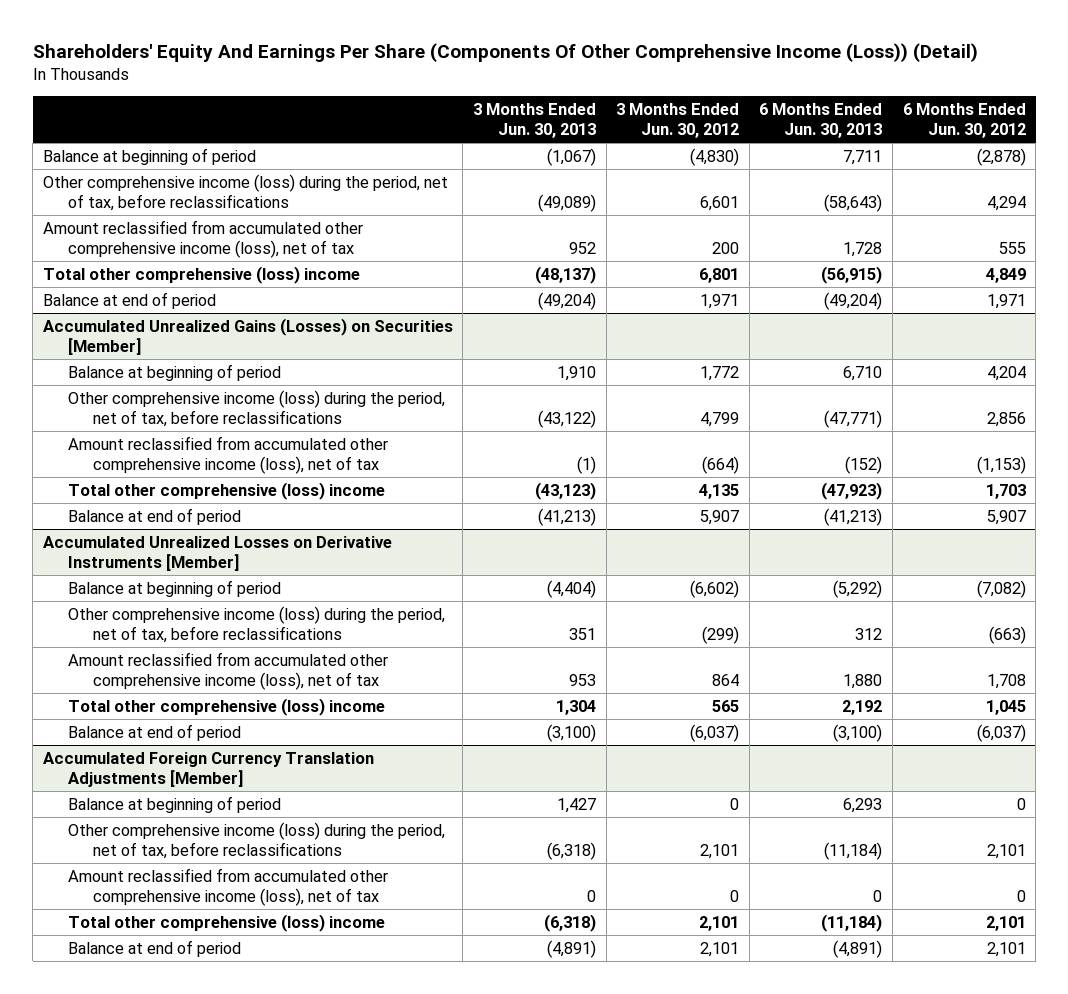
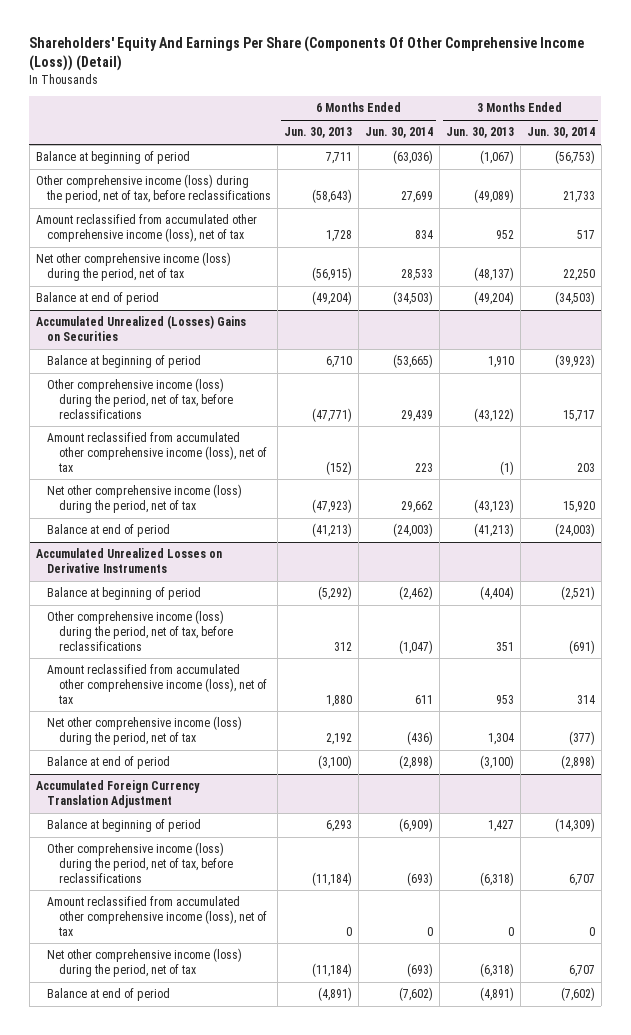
- | 3 Months Ended Jun. 30, 2013 | 3 Months Ended Jun. 30, 2012 | 6 Months Ended Jun. 30, 2013 | 6 Months Ended Jun. 30, 2012
+ | 6 Months Ended Jun. 30, 2013 | 6 Months Ended Jun. 30, 2014 | 3 Months Ended Jun. 30, 2013 | 3 Months Ended Jun. 30, 2014
- Total other comprehensive (loss) income | (48,137) | 6,801 | (56,915) | 4,849
+ Net other comprehensive income (loss) during the period, net of tax | (56,915) | 28,533 | (48,137) | 22,250
- Accumulated Unrealized Gains (Losses) on Securities [Member]
+ Accumulated Unrealized (Losses) Gains on Securities
- Total other comprehensive (loss) income | (43,123) | 4,135 | (47,923) | 1,703
+ Net other comprehensive income (loss) during the period, net of tax | (47,923) | 29,662 | (43,123) | 15,920
- Accumulated Unrealized Losses on Derivative Instruments [Member]
+ Accumulated Unrealized Losses on Derivative Instruments
- Total other comprehensive (loss) income | 1,304 | 565 | 2,192 | 1,045
+ Net other comprehensive income (loss) during the period, net of tax | 2,192 | (436) | 1,304 | (377)
- Accumulated Foreign Currency Translation Adjustments [Member]
+ Accumulated Foreign Currency Translation Adjustment
- Total other comprehensive (loss) income | (6,318) | 2,101 | (11,184) | 2,101
+ Net other comprehensive income (loss) during the period, net of tax | (11,184) | (693) | (6,318) | 6,707

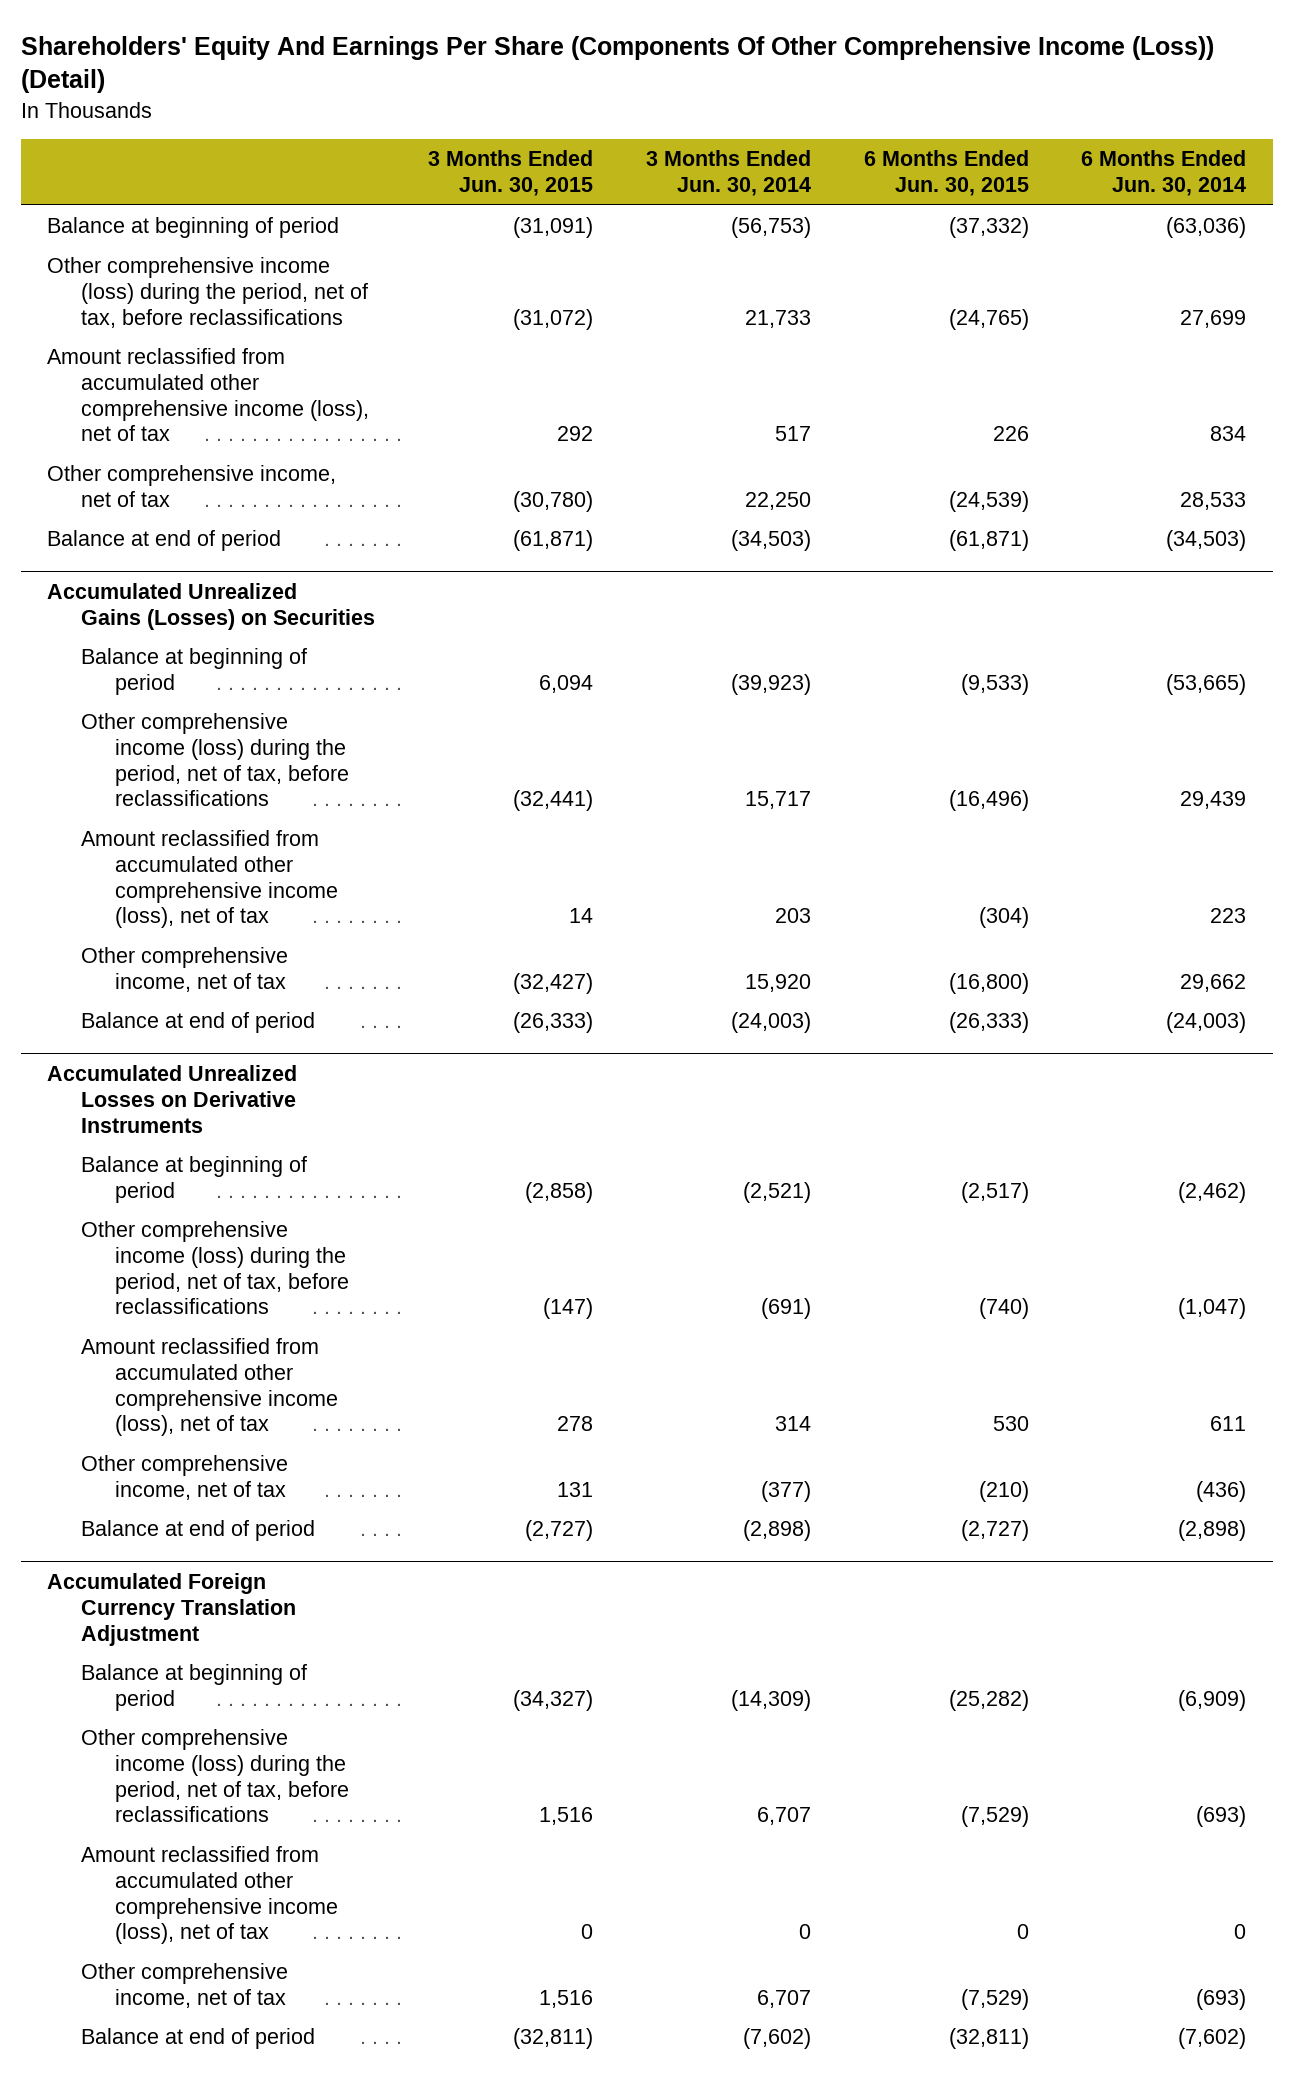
- | 6 Months Ended Jun. 30, 2013 | 6 Months Ended Jun. 30, 2014 | 3 Months Ended Jun. 30, 2013 | 3 Months Ended Jun. 30, 2014
+ | 3 Months Ended Jun. 30, 2015 | 3 Months Ended Jun. 30, 2014 | 6 Months Ended Jun. 30, 2015 | 6 Months Ended Jun. 30, 2014
- Net other comprehensive income (loss) during the period, net of tax | (56,915) | 28,533 | (48,137) | 22,250
+ Other comprehensive income, net of tax | (30,780) | 22,250 | (24,539) | 28,533
- Accumulated Unrealized (Losses) Gains on Securities
+ Accumulated Unrealized Gains (Losses) on Securities
- Net other comprehensive income (loss) during the period, net of tax | (47,923) | 29,662 | (43,123) | 15,920
+ Other comprehensive income, net of tax | (32,427) | 15,920 | (16,800) | 29,662
@ Accumulated Unrealized Losses on Derivative Instruments
- Net other comprehensive income (loss) during the period, net of tax | 2,192 | (436) | 1,304 | (377)
+ Other comprehensive income, net of tax | 131 | (377) | (210) | (436)
@ Accumulated Foreign Currency Translation Adjustment
- Net other comprehensive income (loss) during the period, net of tax | (11,184) | (693) | (6,318) | 6,707
+ Other comprehensive income, net of tax | 1,516 | 6,707 | (7,529) | (693)

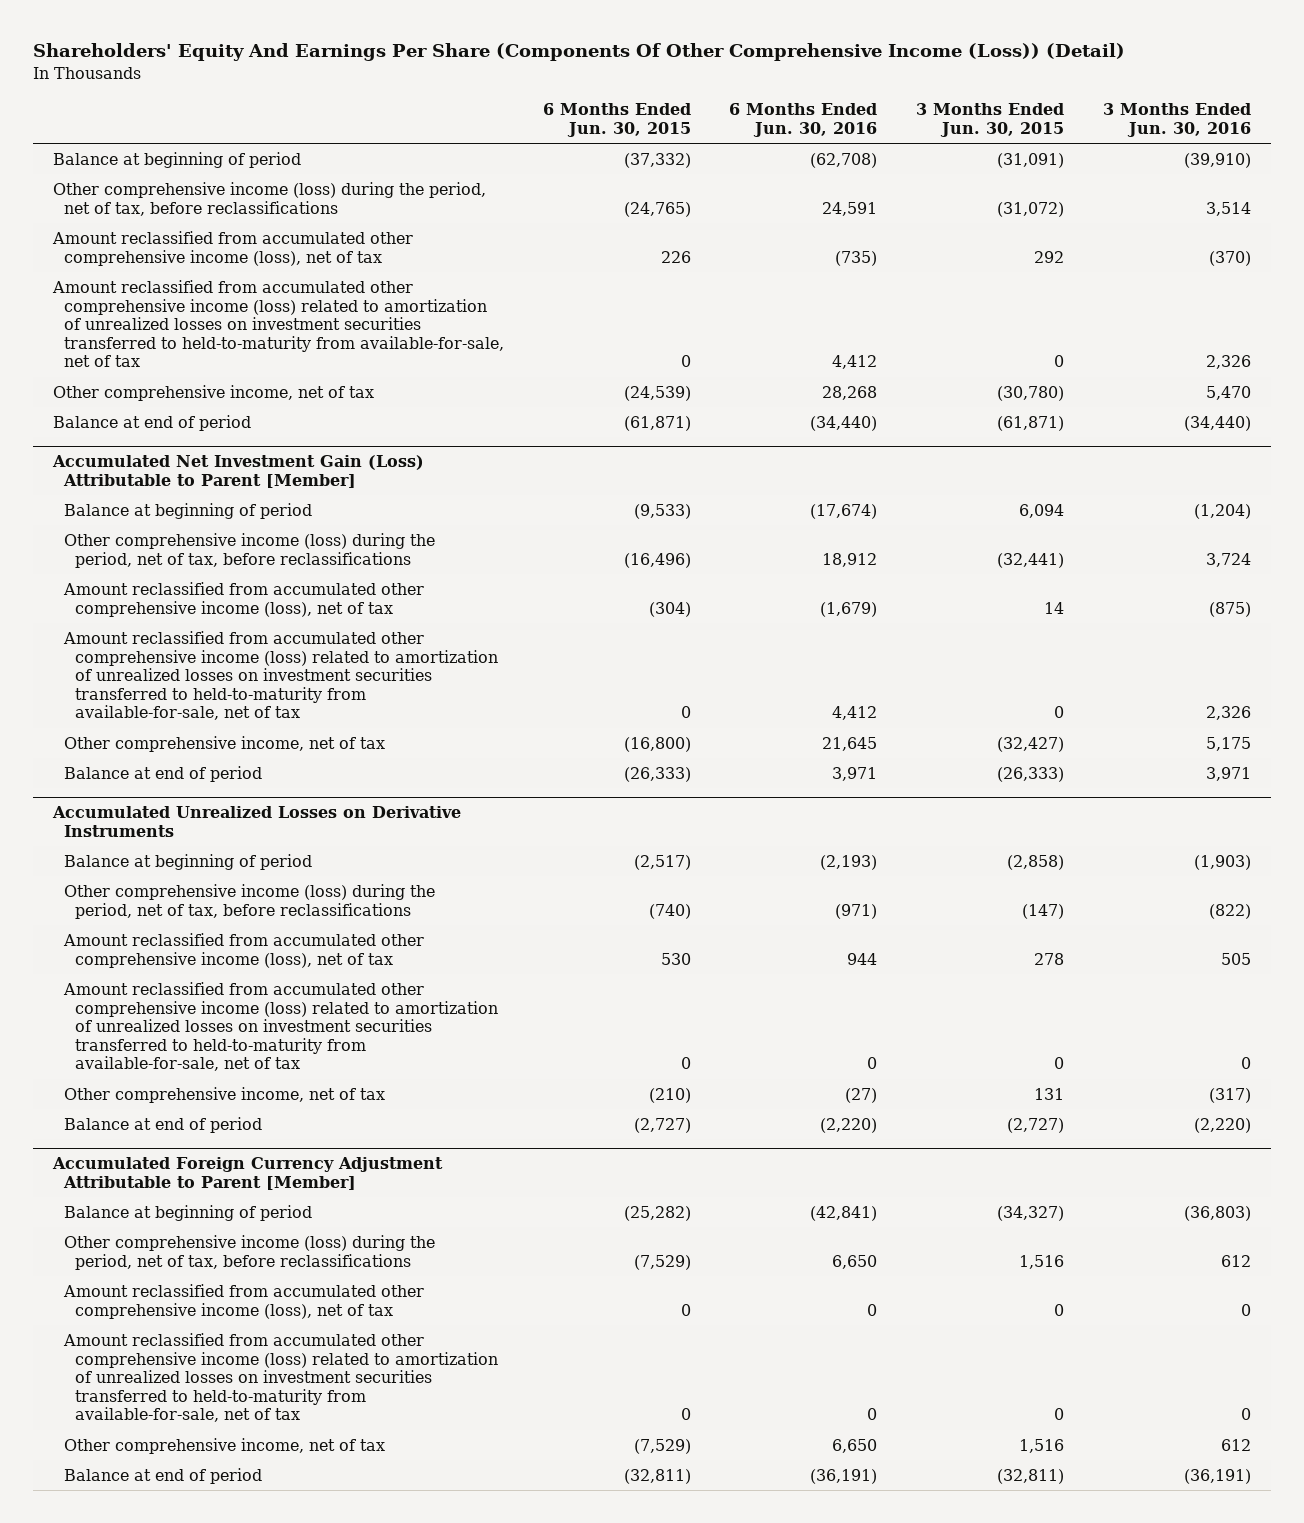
- | 3 Months Ended Jun. 30, 2015 | 3 Months Ended Jun. 30, 2014 | 6 Months Ended Jun. 30, 2015 | 6 Months Ended Jun. 30, 2014
+ | 6 Months Ended Jun. 30, 2015 | 6 Months Ended Jun. 30, 2016 | 3 Months Ended Jun. 30, 2015 | 3 Months Ended Jun. 30, 2016
+ Amount reclassified from accumulated other comprehensive income (loss) related to amortization of unrealized losses on investment securities transferred to held-to-maturity from available-for-sale, net of tax | 0 | 4,412 | 0 | 2,326
- Accumulated Unrealized Gains (Losses) on Securities
+ Accumulated Net Investment Gain (Loss) Attributable to Parent [Member]
+ Amount reclassified from accumulated other comprehensive income (loss) related to amortization of unrealized losses on investment securities transferred to held-to-maturity from available-for-sale, net of tax | 0 | 4,412 | 0 | 2,326
@ Accumulated Unrealized Losses on Derivative Instruments
+ Amount reclassified from accumulated other comprehensive income (loss) related to amortization of unrealized losses on investment securities transferred to held-to-maturity from available-for-sale, net of tax | 0 | 0 | 0 | 0
- Accumulated Foreign Currency Translation Adjustment
+ Accumulated Foreign Currency Adjustment Attributable to Parent [Member]
+ Amount reclassified from accumulated other comprehensive income (loss) related to amortization of unrealized losses on investment securities transferred to held-to-maturity from available-for-sale, net of tax | 0 | 0 | 0 | 0

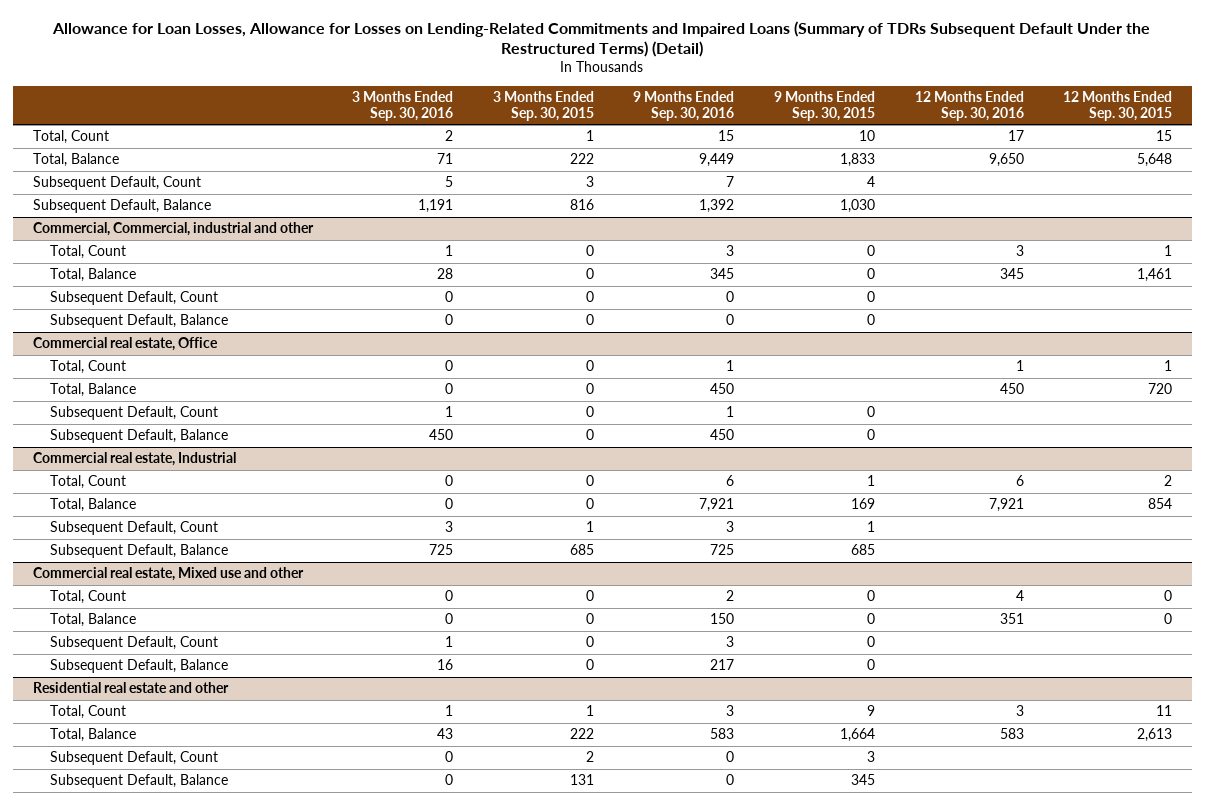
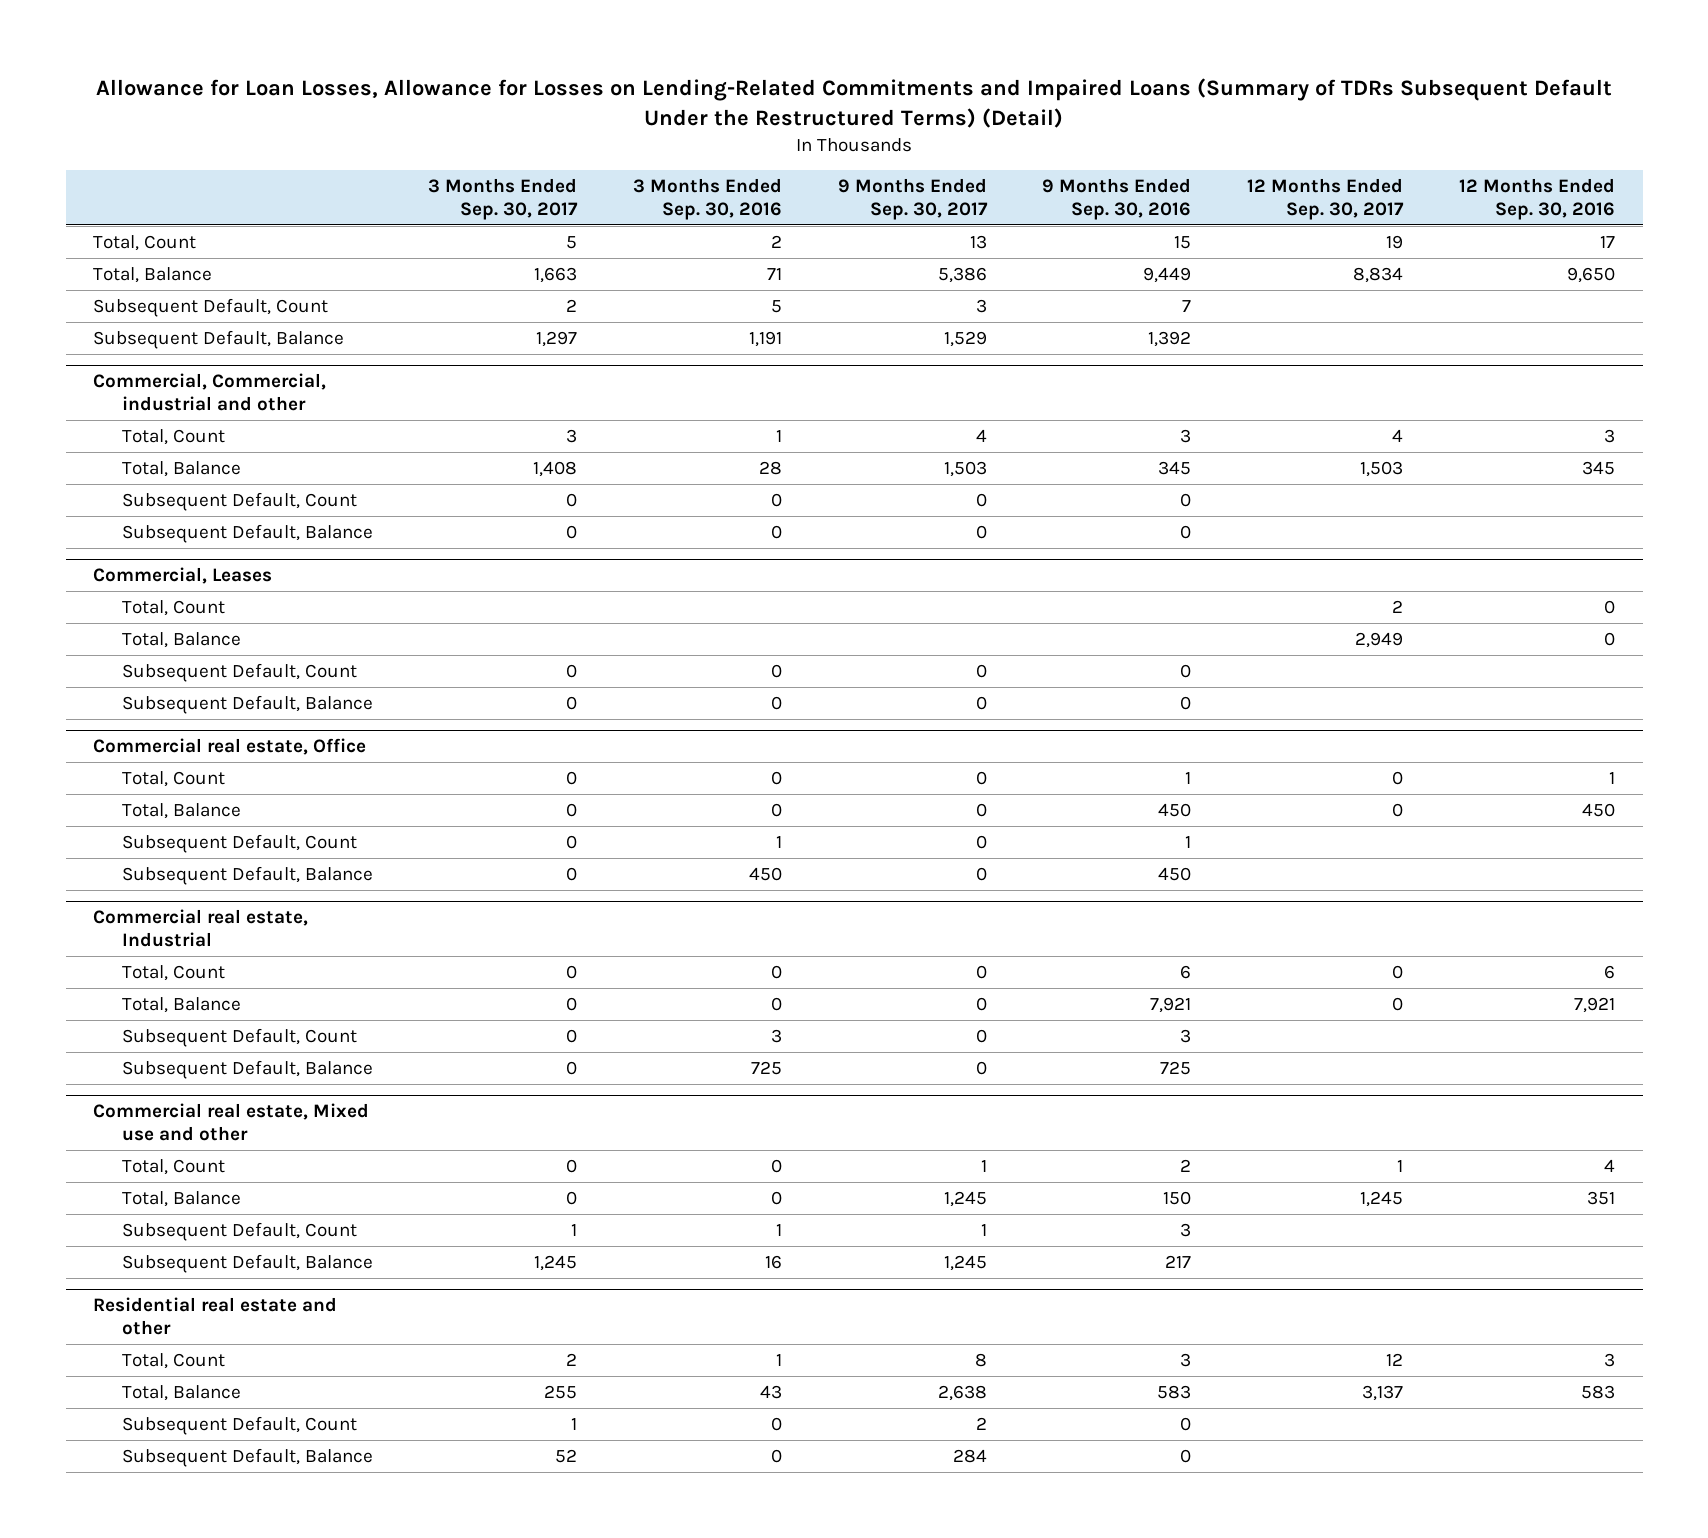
- | 3 Months Ended Sep. 30, 2016 | 3 Months Ended Sep. 30, 2015 | 9 Months Ended Sep. 30, 2016 | 9 Months Ended Sep. 30, 2015 | 12 Months Ended Sep. 30, 2016 | 12 Months Ended Sep. 30, 2015
+ | 3 Months Ended Sep. 30, 2017 | 3 Months Ended Sep. 30, 2016 | 9 Months Ended Sep. 30, 2017 | 9 Months Ended Sep. 30, 2016 | 12 Months Ended Sep. 30, 2017 | 12 Months Ended Sep. 30, 2016
+ Commercial, Leases
+ Total, Count | | | | | 2 | 0
+ Total, Balance | | | | | 2,949 | 0
+ Subsequent Default, Count | 0 | 0 | 0 | 0 | |
+ Subsequent Default, Balance | 0 | 0 | 0 | 0 | |

